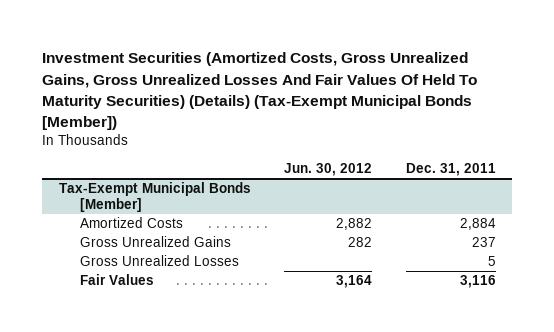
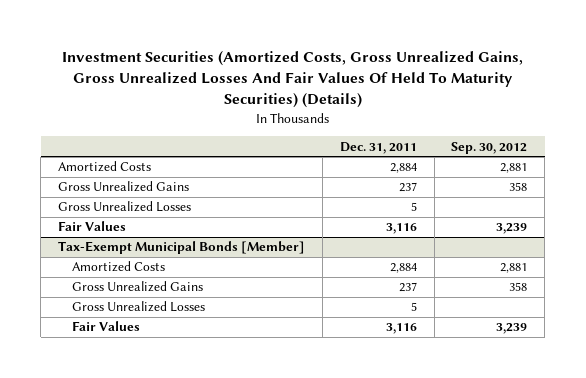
- Investment Securities (Amortized Costs, Gross Unrealized Gains, Gross Unrealized Losses And Fair Values Of Held To Maturity Securities) (Details) (Tax-Exempt Municipal Bonds [Member])
+ Investment Securities (Amortized Costs, Gross Unrealized Gains, Gross Unrealized Losses And Fair Values Of Held To Maturity Securities) (Details)
- | Jun. 30, 2012 | Dec. 31, 2011
+ | Dec. 31, 2011 | Sep. 30, 2012
+ Amortized Costs | 2,884 | 2,881
+ Gross Unrealized Gains | 237 | 358
+ Gross Unrealized Losses | 5 |
+ Fair Values | 3,116 | 3,239

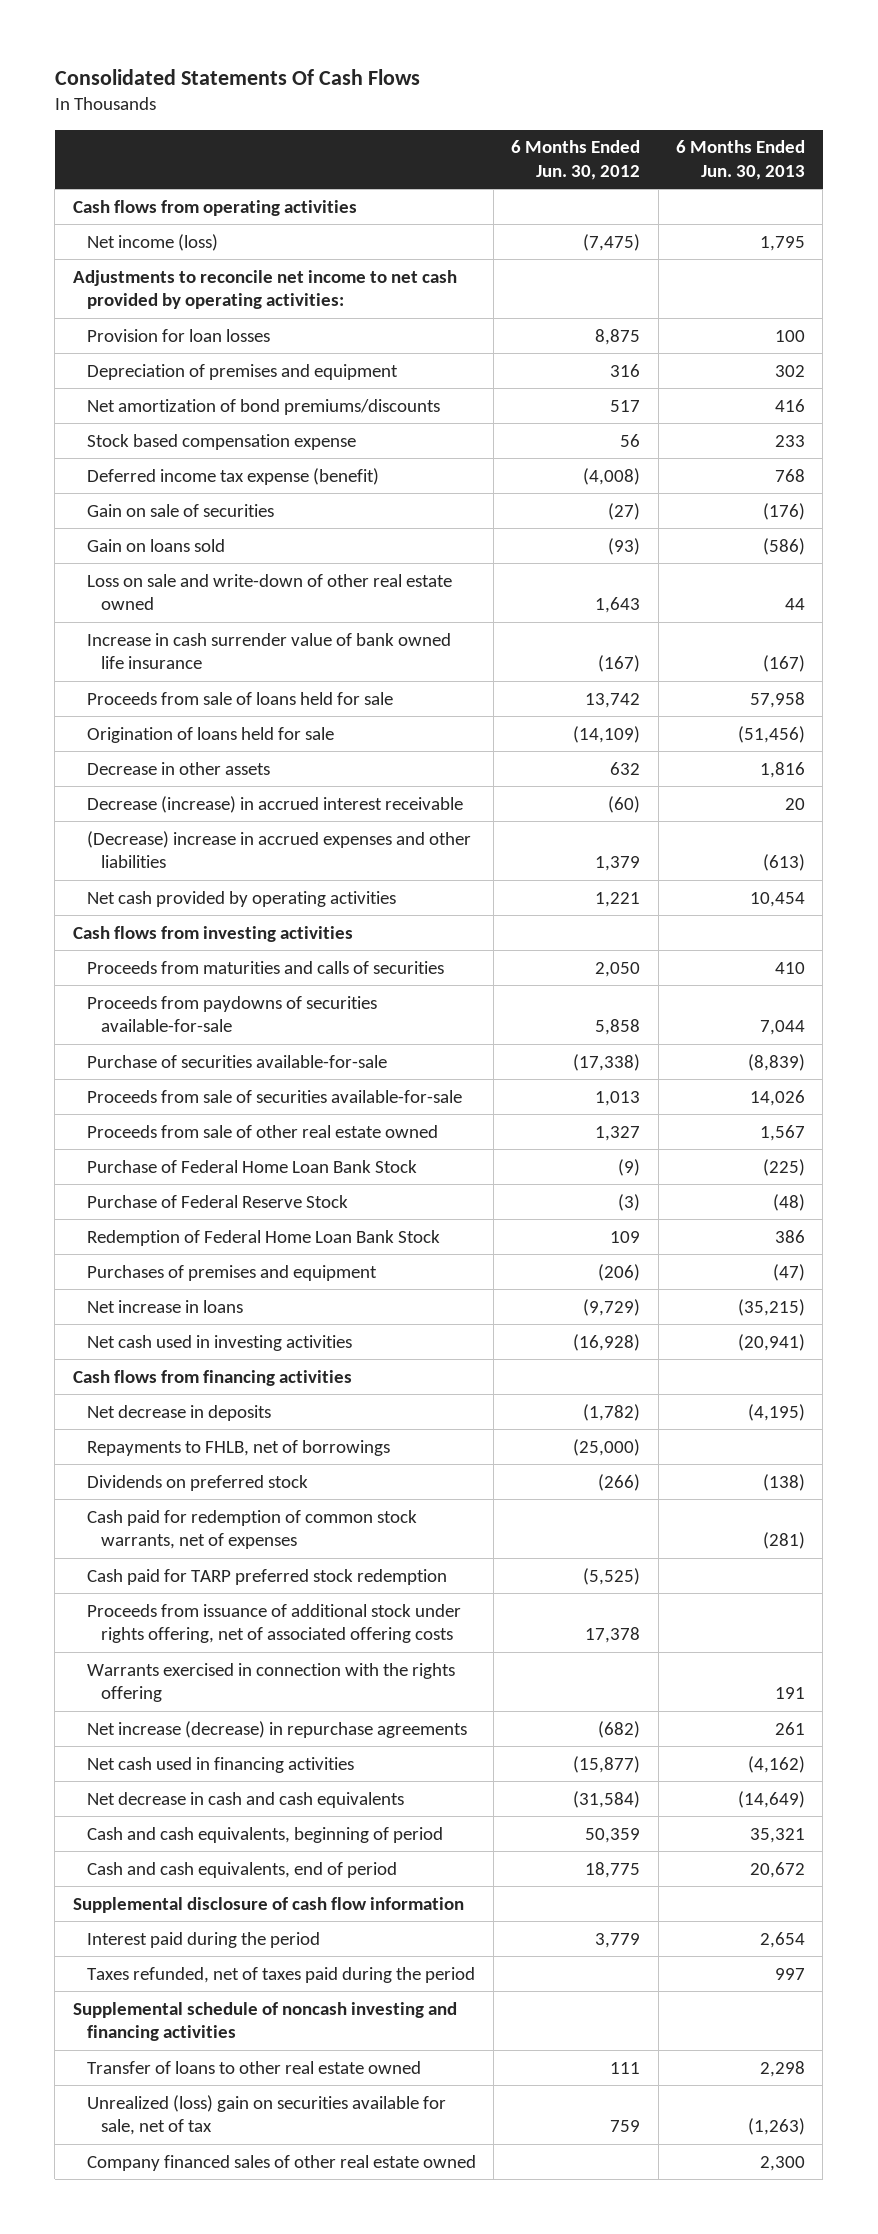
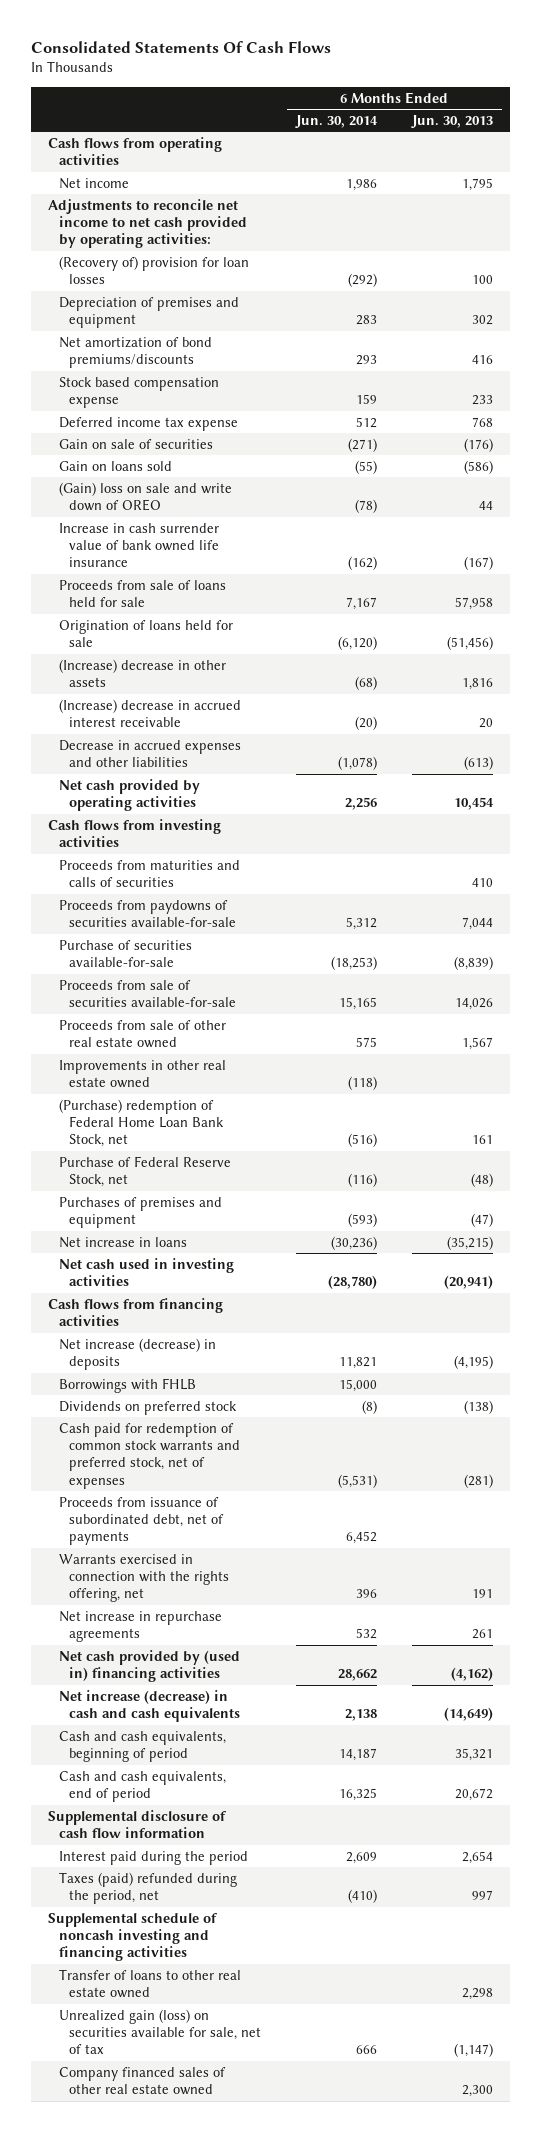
- | 6 Months Ended Jun. 30, 2012 | 6 Months Ended Jun. 30, 2013
+ | 6 Months Ended Jun. 30, 2014 | 6 Months Ended Jun. 30, 2013
- Net income (loss) | (7,475) | 1,795
+ Net income | 1,986 | 1,795
- Provision for loan losses | 8,875 | 100
+ (Recovery of) provision for loan losses | (292) | 100
- Deferred income tax expense (benefit) | (4,008) | 768
+ Deferred income tax expense | 512 | 768
- Loss on sale and write-down of other real estate owned | 1,643 | 44
+ (Gain) loss on sale and write down of OREO | (78) | 44
- Decrease in other assets | 632 | 1,816
- Decrease (increase) in accrued interest receivable | (60) | 20
- (Decrease) increase in accrued expenses and other liabilities | 1,379 | (613)
+ (Increase) decrease in other assets | (68) | 1,816
+ (Increase) decrease in accrued interest receivable | (20) | 20
+ Decrease in accrued expenses and other liabilities | (1,078) | (613)
- Purchase of Federal Home Loan Bank Stock | (9) | (225)
- Purchase of Federal Reserve Stock | (3) | (48)
- Redemption of Federal Home Loan Bank Stock | 109 | 386
+ Improvements in other real estate owned | (118) |
+ (Purchase) redemption of Federal Home Loan Bank Stock, net | (516) | 161
+ Purchase of Federal Reserve Stock, net | (116) | (48)
- Net decrease in deposits | (1,782) | (4,195)
- Repayments to FHLB, net of borrowings | (25,000) |
+ Net increase (decrease) in deposits | 11,821 | (4,195)
+ Borrowings with FHLB | 15,000 |
- Cash paid for redemption of common stock warrants, net of expenses | | (281)
- Cash paid for TARP preferred stock redemption | (5,525) |
- Proceeds from issuance of additional stock under rights offering, net of associated offering costs | 17,378 |
- Warrants exercised in connection with the rights offering | | 191
- Net increase (decrease) in repurchase agreements | (682) | 261
- Net cash used in financing activities | (15,877) | (4,162)
- Net decrease in cash and cash equivalents | (31,584) | (14,649)
+ Cash paid for redemption of common stock warrants and preferred stock, net of expenses | (5,531) | (281)
+ Proceeds from issuance of subordinated debt, net of payments | 6,452 |
+ Warrants exercised in connection with the rights offering, net | 396 | 191
+ Net increase in repurchase agreements | 532 | 261
+ Net cash provided by (used in) financing activities | 28,662 | (4,162)
+ Net increase (decrease) in cash and cash equivalents | 2,138 | (14,649)
- Taxes refunded, net of taxes paid during the period | | 997
+ Taxes (paid) refunded during the period, net | (410) | 997
- Unrealized (loss) gain on securities available for sale, net of tax | 759 | (1,263)
+ Unrealized gain (loss) on securities available for sale, net of tax | 666 | (1,147)

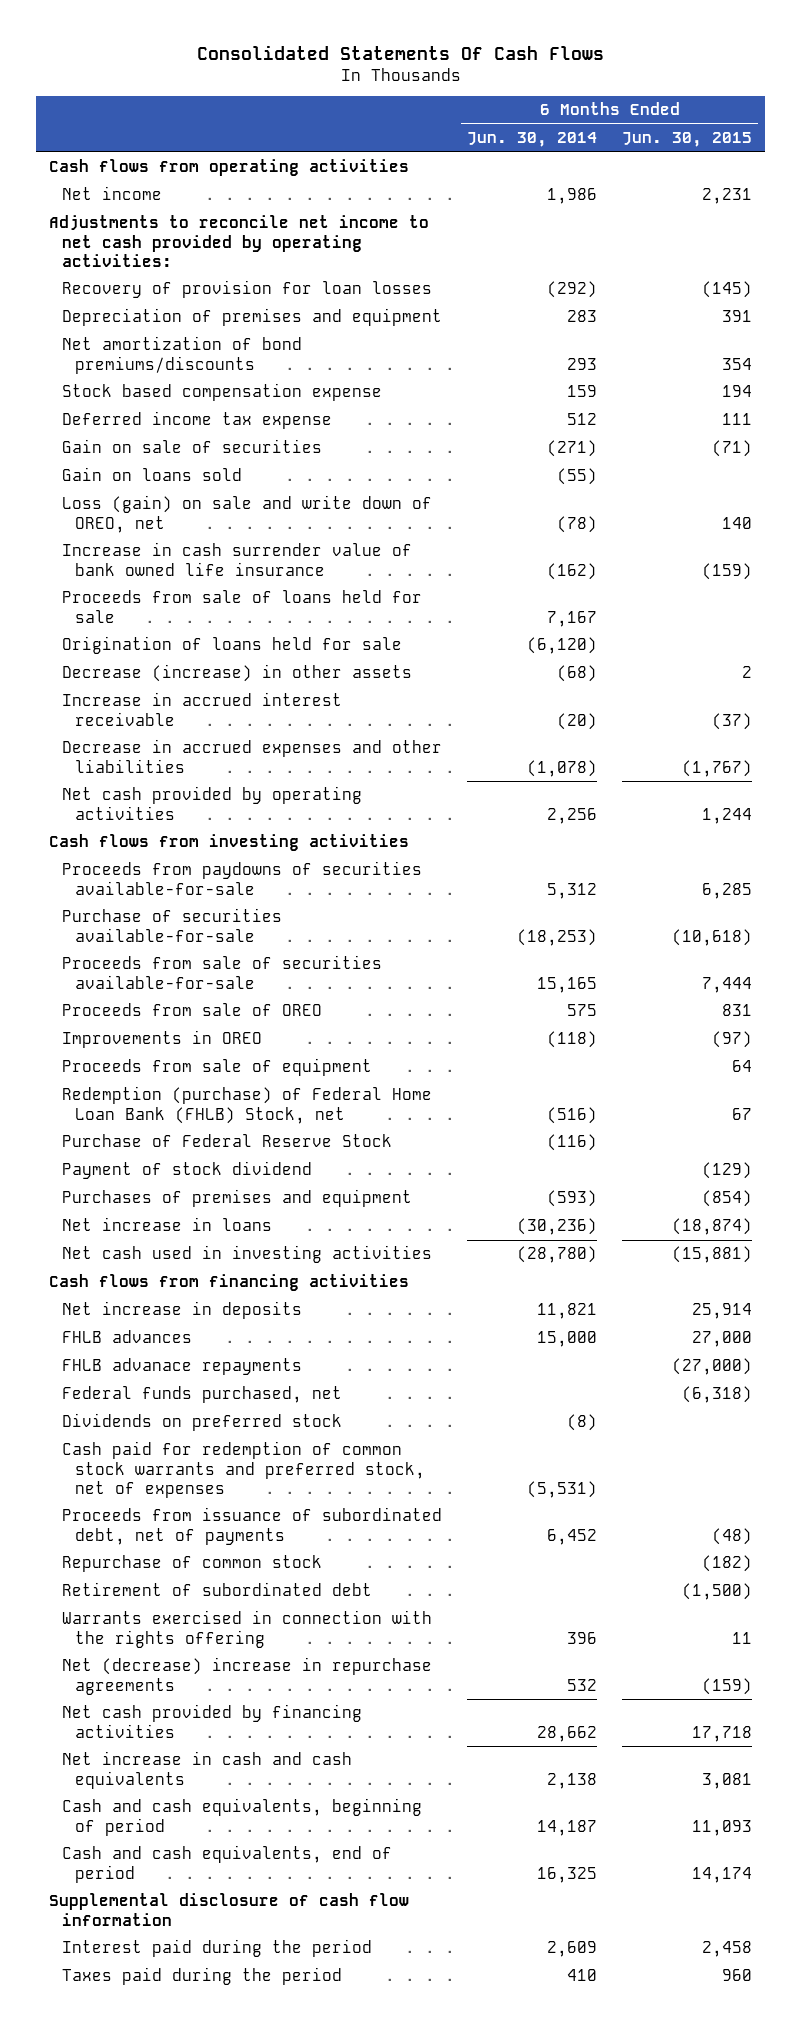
- | 6 Months Ended Jun. 30, 2014 | 6 Months Ended Jun. 30, 2013
+ | 6 Months Ended Jun. 30, 2014 | 6 Months Ended Jun. 30, 2015
- (Recovery of) provision for loan losses | (292) | 100
+ Recovery of provision for loan losses | (292) | (145)
- (Gain) loss on sale and write down of OREO | (78) | 44
+ Loss (gain) on sale and write down of OREO, net | (78) | 140
- (Increase) decrease in other assets | (68) | 1,816
- (Increase) decrease in accrued interest receivable | (20) | 20
+ Decrease (increase) in other assets | (68) | 2
+ Increase in accrued interest receivable | (20) | (37)
- Proceeds from maturities and calls of securities | | 410
- Proceeds from sale of other real estate owned | 575 | 1,567
- Improvements in other real estate owned | (118) |
- (Purchase) redemption of Federal Home Loan Bank Stock, net | (516) | 161
- Purchase of Federal Reserve Stock, net | (116) | (48)
+ Proceeds from sale of OREO | 575 | 831
+ Improvements in OREO | (118) | (97)
+ Proceeds from sale of equipment | | 64
+ Redemption (purchase) of Federal Home Loan Bank (FHLB) Stock, net | (516) | 67
+ Purchase of Federal Reserve Stock | (116) |
+ Payment of stock dividend | | (129)
- Net increase (decrease) in deposits | 11,821 | (4,195)
- Borrowings with FHLB | 15,000 |
+ Net increase in deposits | 11,821 | 25,914
+ FHLB advances | 15,000 | 27,000
+ FHLB advanace repayments | | (27,000)
+ Federal funds purchased, net | | (6,318)
- Warrants exercised in connection with the rights offering, net | 396 | 191
- Net increase in repurchase agreements | 532 | 261
- Net cash provided by (used in) financing activities | 28,662 | (4,162)
- Net increase (decrease) in cash and cash equivalents | 2,138 | (14,649)
+ Repurchase of common stock | | (182)
+ Retirement of subordinated debt | | (1,500)
+ Warrants exercised in connection with the rights offering | 396 | 11
+ Net (decrease) increase in repurchase agreements | 532 | (159)
+ Net cash provided by financing activities | 28,662 | 17,718
+ Net increase in cash and cash equivalents | 2,138 | 3,081
- Taxes (paid) refunded during the period, net | (410) | 997
- Supplemental schedule of noncash investing and financing activities
- Transfer of loans to other real estate owned | | 2,298
- Unrealized gain (loss) on securities available for sale, net of tax | 666 | (1,147)
- Company financed sales of other real estate owned | | 2,300
+ Taxes paid during the period | 410 | 960

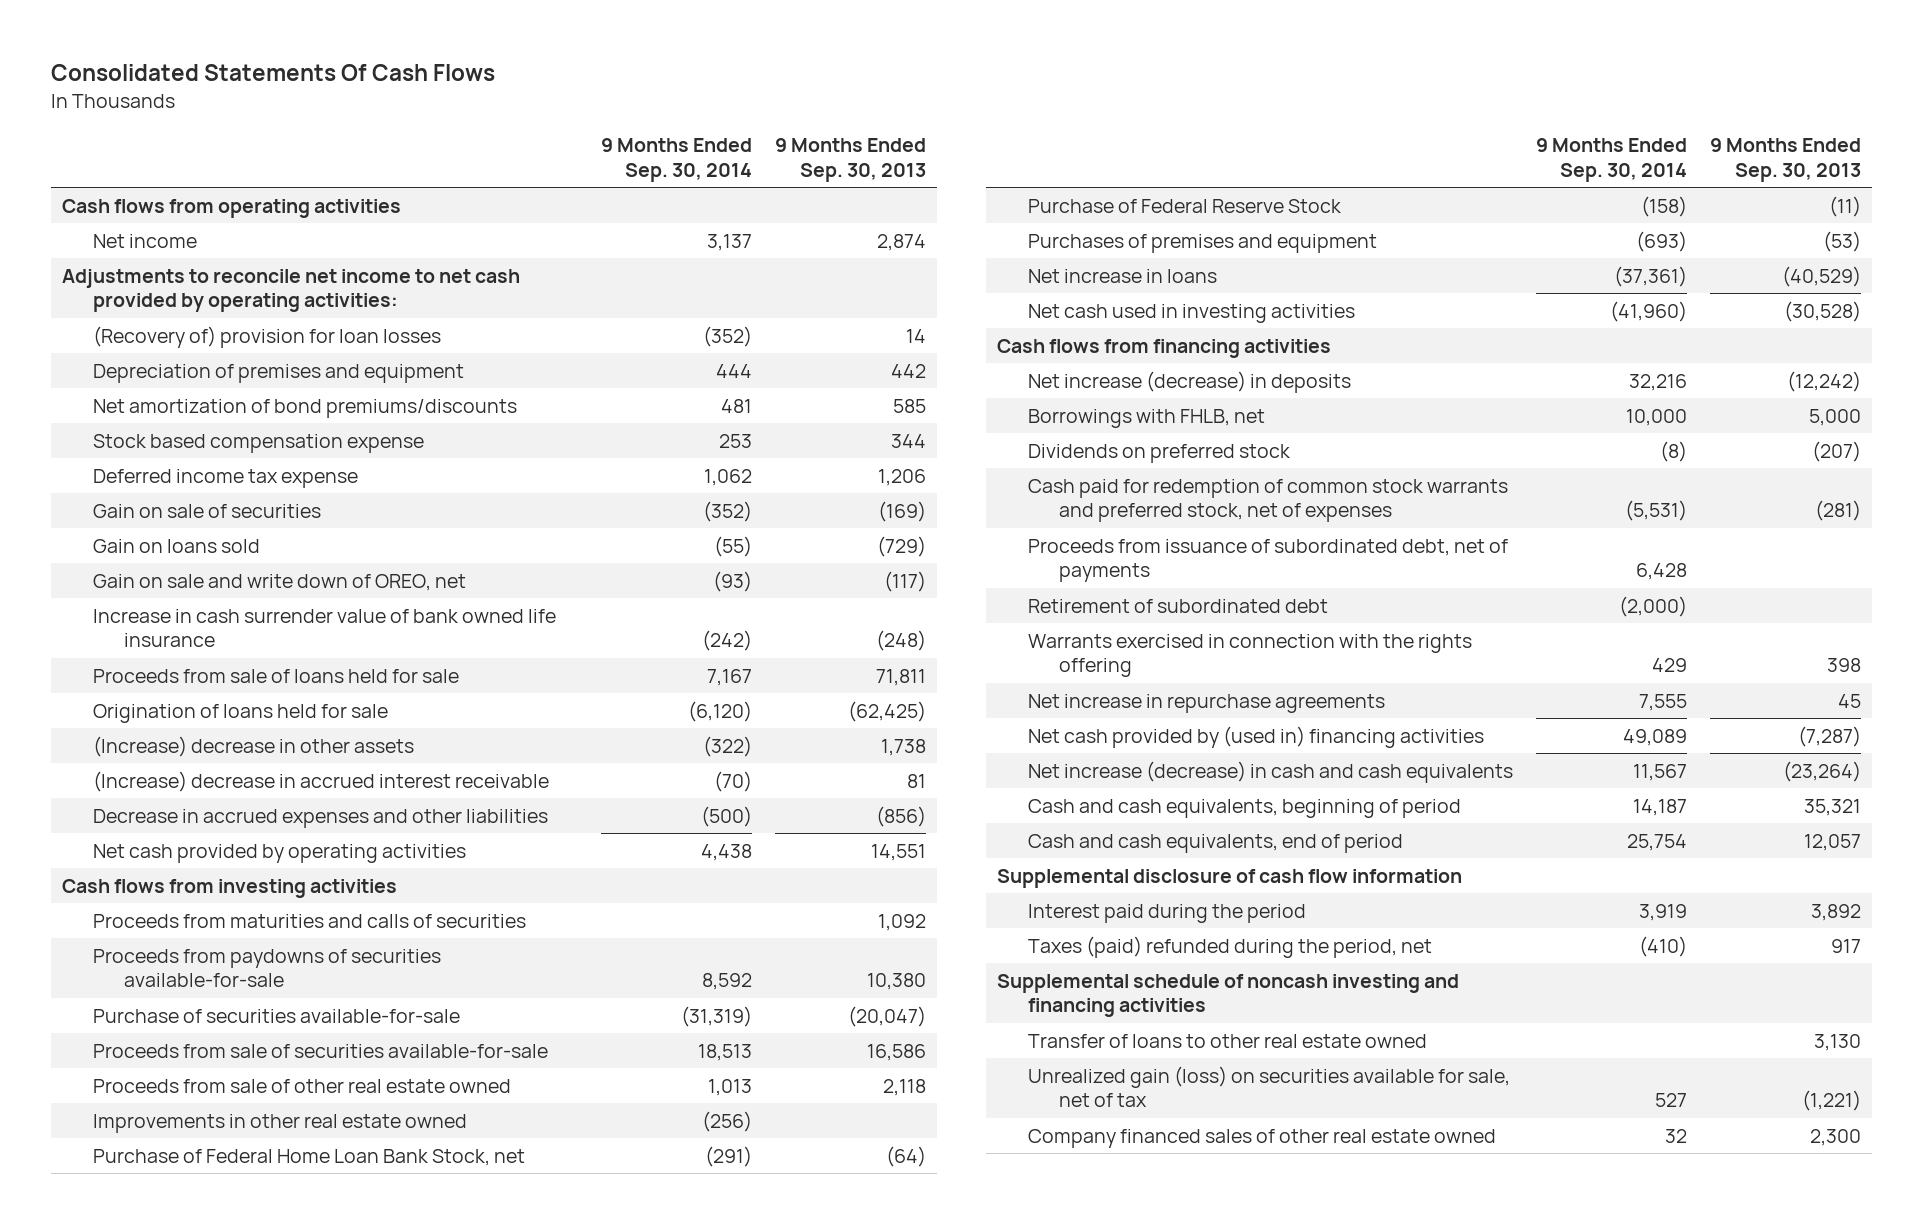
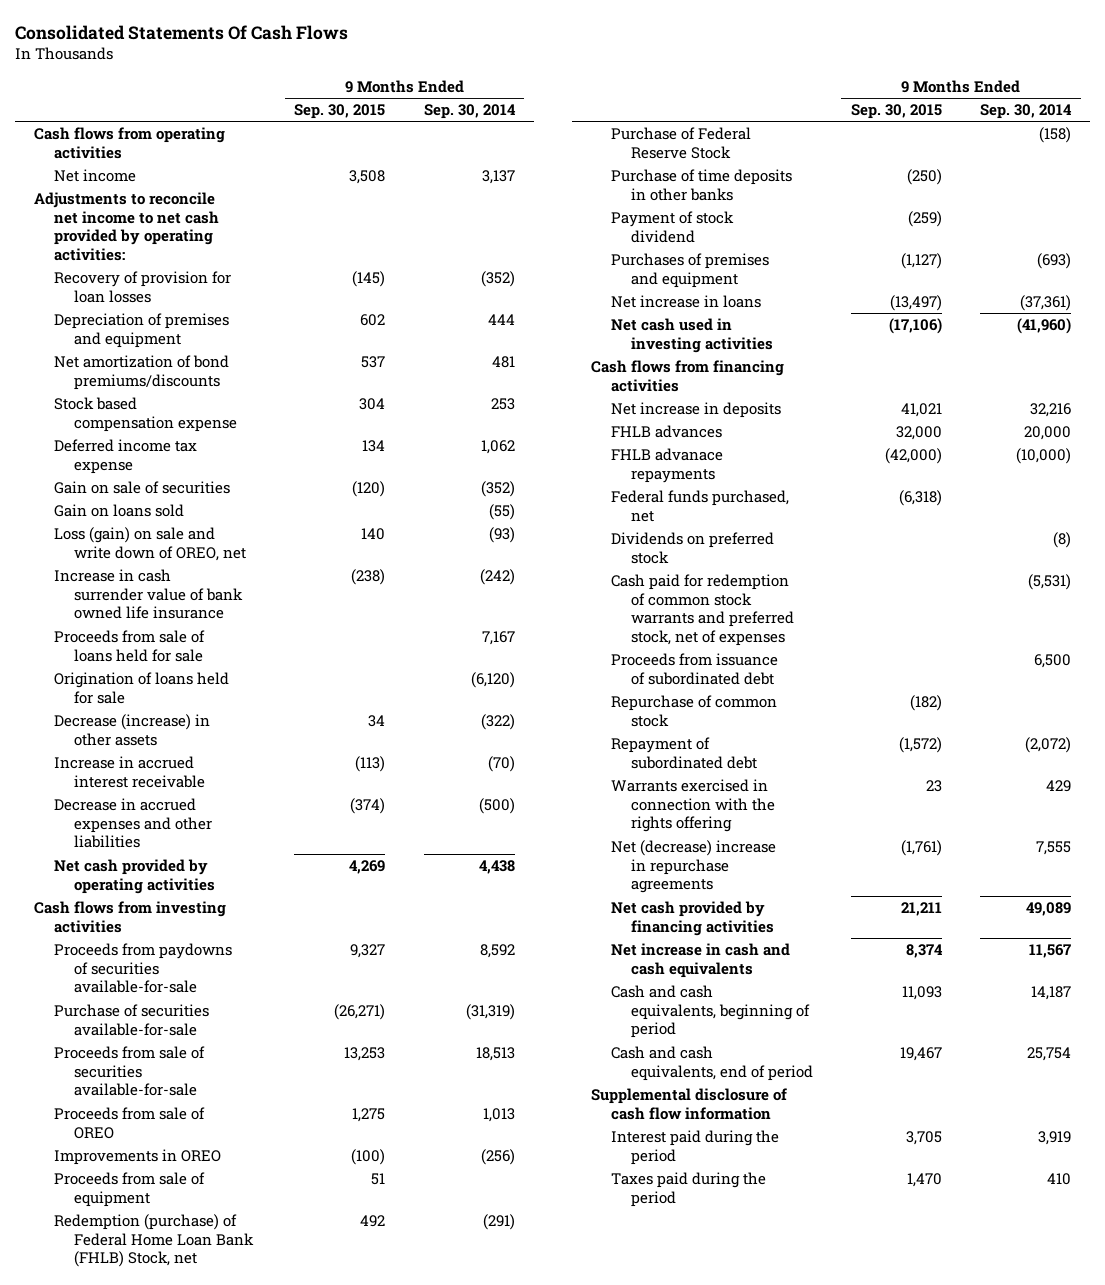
- | 9 Months Ended Sep. 30, 2014 | 9 Months Ended Sep. 30, 2013
+ | 9 Months Ended Sep. 30, 2015 | 9 Months Ended Sep. 30, 2014
- (Recovery of) provision for loan losses | (352) | 14
+ Recovery of provision for loan losses | (145) | (352)
- Gain on sale and write down of OREO, net | (93) | (117)
+ Loss (gain) on sale and write down of OREO, net | 140 | (93)
- (Increase) decrease in other assets | (322) | 1,738
- (Increase) decrease in accrued interest receivable | (70) | 81
+ Decrease (increase) in other assets | 34 | (322)
+ Increase in accrued interest receivable | (113) | (70)
- Proceeds from maturities and calls of securities | | 1,092
- Proceeds from sale of other real estate owned | 1,013 | 2,118
- Improvements in other real estate owned | (256) |
- Purchase of Federal Home Loan Bank Stock, net | (291) | (64)
+ Proceeds from sale of OREO | 1,275 | 1,013
+ Improvements in OREO | (100) | (256)
+ Proceeds from sale of equipment | 51 |
+ Redemption (purchase) of Federal Home Loan Bank (FHLB) Stock, net | 492 | (291)
+ Purchase of time deposits in other banks | (250) |
+ Payment of stock dividend | (259) |
- Net increase (decrease) in deposits | 32,216 | (12,242)
- Borrowings with FHLB, net | 10,000 | 5,000
+ Net increase in deposits | 41,021 | 32,216
+ FHLB advances | 32,000 | 20,000
+ FHLB advanace repayments | (42,000) | (10,000)
+ Federal funds purchased, net | (6,318) |
- Proceeds from issuance of subordinated debt, net of payments | 6,428 |
- Retirement of subordinated debt | (2,000) |
+ Proceeds from issuance of subordinated debt | | 6,500
+ Repurchase of common stock | (182) |
+ Repayment of subordinated debt | (1,572) | (2,072)
- Net increase in repurchase agreements | 7,555 | 45
- Net cash provided by (used in) financing activities | 49,089 | (7,287)
- Net increase (decrease) in cash and cash equivalents | 11,567 | (23,264)
+ Net (decrease) increase in repurchase agreements | (1,761) | 7,555
+ Net cash provided by financing activities | 21,211 | 49,089
+ Net increase in cash and cash equivalents | 8,374 | 11,567
- Taxes (paid) refunded during the period, net | (410) | 917
- Supplemental schedule of noncash investing and financing activities
- Transfer of loans to other real estate owned | | 3,130
- Unrealized gain (loss) on securities available for sale, net of tax | 527 | (1,221)
- Company financed sales of other real estate owned | 32 | 2,300
+ Taxes paid during the period | 1,470 | 410

